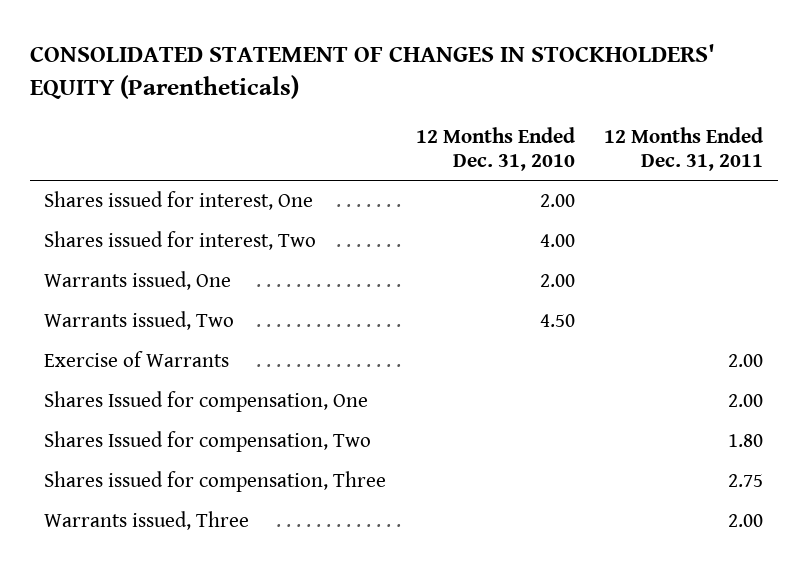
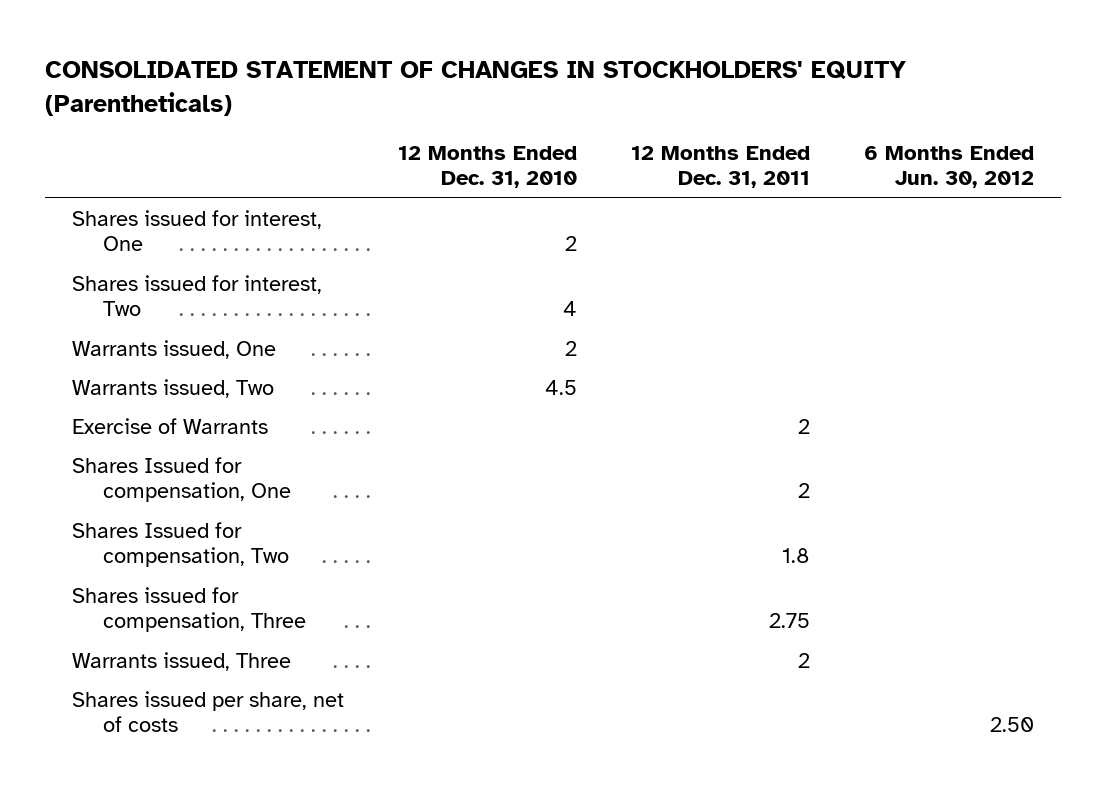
- | 12 Months Ended Dec. 31, 2010 | 12 Months Ended Dec. 31, 2011
+ | 12 Months Ended Dec. 31, 2010 | 12 Months Ended Dec. 31, 2011 | 6 Months Ended Jun. 30, 2012
- Shares issued for interest, One | 2.00 |
- Shares issued for interest, Two | 4.00 |
- Warrants issued, One | 2.00 |
- Warrants issued, Two | 4.50 |
- Exercise of Warrants | | 2.00
- Shares Issued for compensation, One | | 2.00
- Shares Issued for compensation, Two | | 1.80
+ Shares issued for interest, One | 2 | |
+ Shares issued for interest, Two | 4 | |
+ Warrants issued, One | 2 | |
+ Warrants issued, Two | 4.5 | |
+ Exercise of Warrants | | 2 |
+ Shares Issued for compensation, One | | 2 |
+ Shares Issued for compensation, Two | | 1.8 |
- Warrants issued, Three | | 2.00
+ Warrants issued, Three | | 2 |
+ Shares issued per share, net of costs | | | 2.50

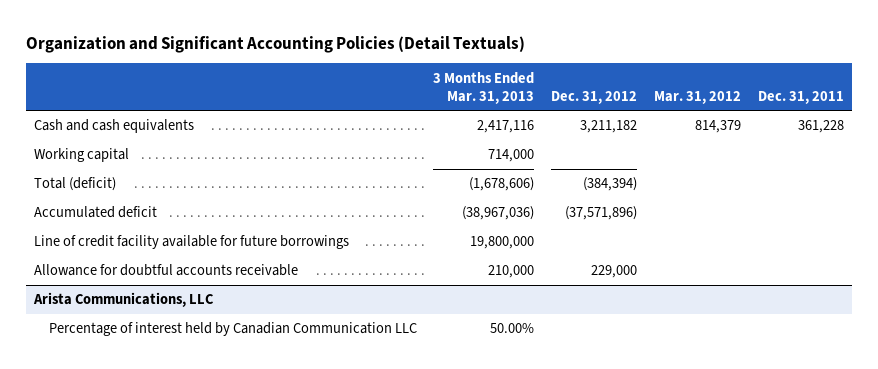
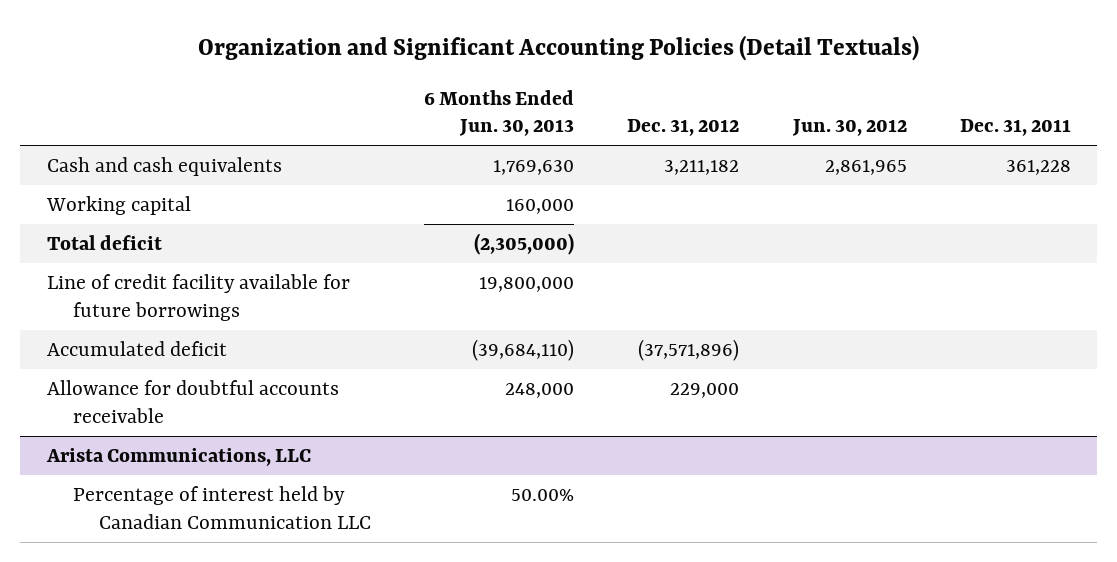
- | 3 Months Ended Mar. 31, 2013 | Dec. 31, 2012 | Mar. 31, 2012 | Dec. 31, 2011
+ | 6 Months Ended Jun. 30, 2013 | Dec. 31, 2012 | Jun. 30, 2012 | Dec. 31, 2011
- Total (deficit) | (1,678,606) | (384,394) | |
+ Total deficit | (2,305,000) | | |
moved down: Accumulated deficit | (39,684,110) | (37,571,896) | |

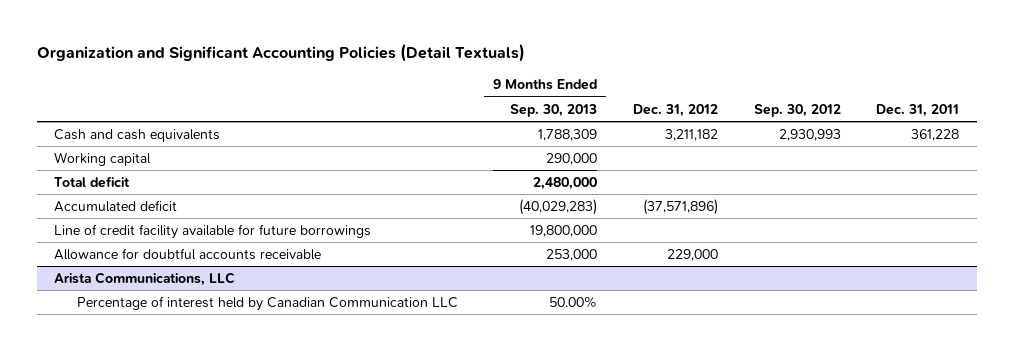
- | 6 Months Ended Jun. 30, 2013 | Dec. 31, 2012 | Jun. 30, 2012 | Dec. 31, 2011
+ | 9 Months Ended Sep. 30, 2013 | Dec. 31, 2012 | Sep. 30, 2012 | Dec. 31, 2011
moved down: Line of credit facility available for future borrowings | 19,800,000 | | |

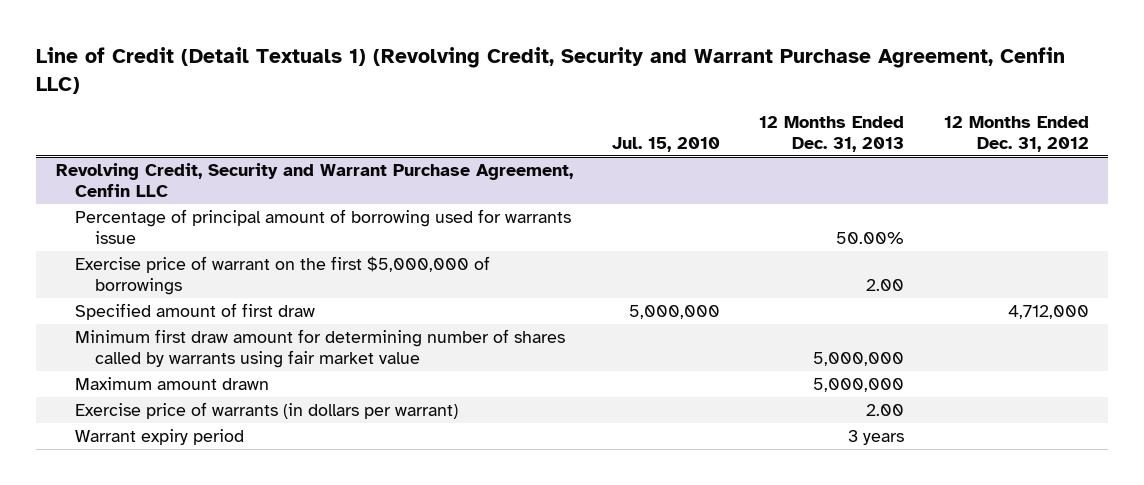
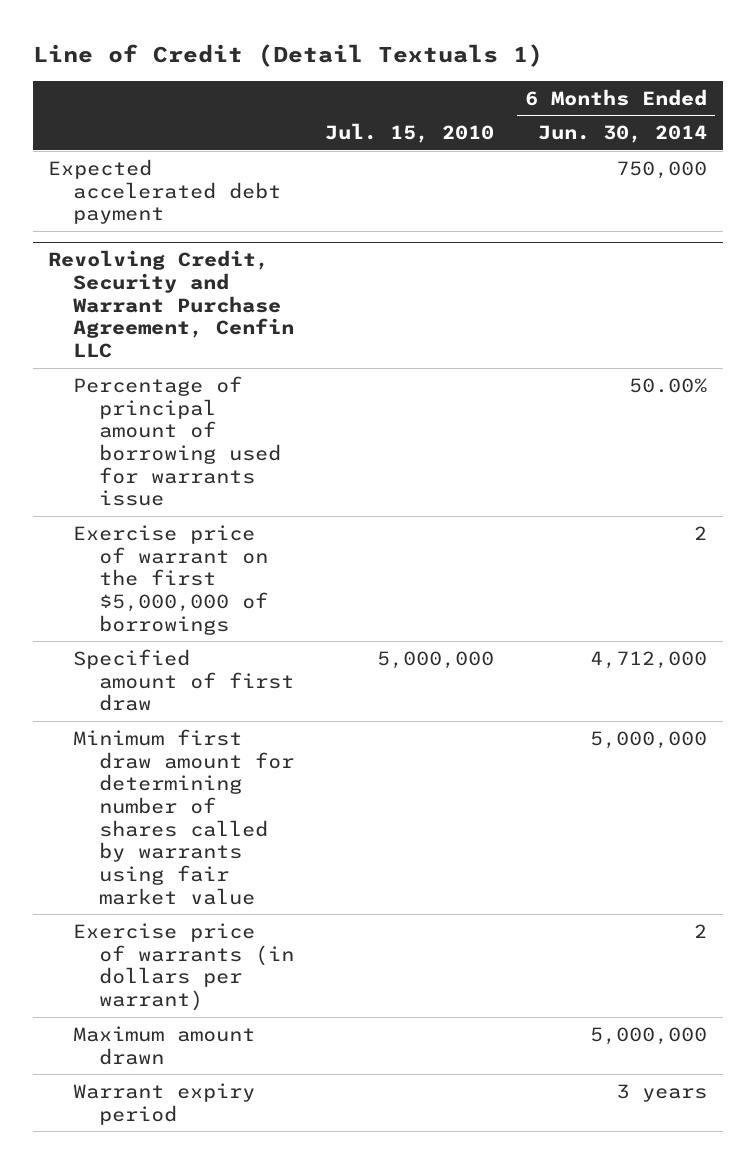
- Line of Credit (Detail Textuals 1) (Revolving Credit, Security and Warrant Purchase Agreement, Cenfin LLC)
+ Line of Credit (Detail Textuals 1)
- | Jul. 15, 2010 | 12 Months Ended Dec. 31, 2013 | 12 Months Ended Dec. 31, 2012
+ | Jul. 15, 2010 | 6 Months Ended Jun. 30, 2014
+ Expected accelerated debt payment | | 750,000
@ Revolving Credit, Security and Warrant Purchase Agreement, Cenfin LLC
moved down: Maximum amount drawn | | 5,000,000

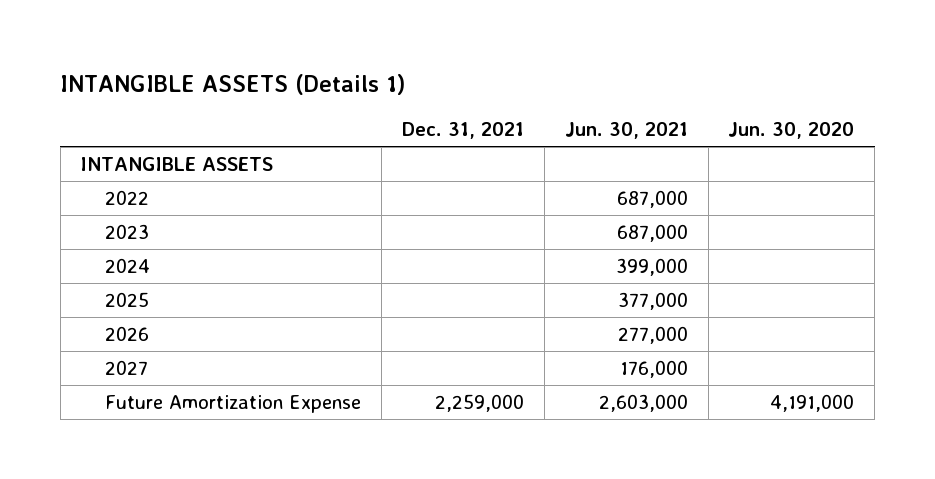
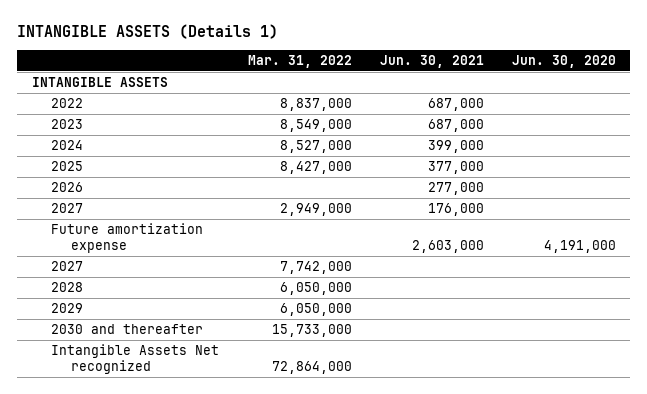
- | Dec. 31, 2021 | Jun. 30, 2021 | Jun. 30, 2020
+ | Mar. 31, 2022 | Jun. 30, 2021 | Jun. 30, 2020
- Future Amortization Expense | 2,259,000 | 2,603,000 | 4,191,000
+ Future amortization expense | | 2,603,000 | 4,191,000
+ 2027 | 7,742,000 | |
+ 2028 | 6,050,000 | |
+ 2029 | 6,050,000 | |
+ 2030 and thereafter | 15,733,000 | |
+ Intangible Assets Net recognized | 72,864,000 | |

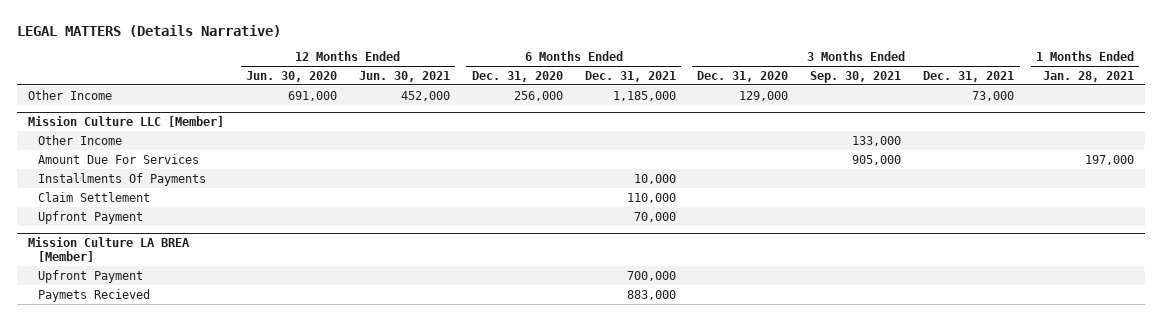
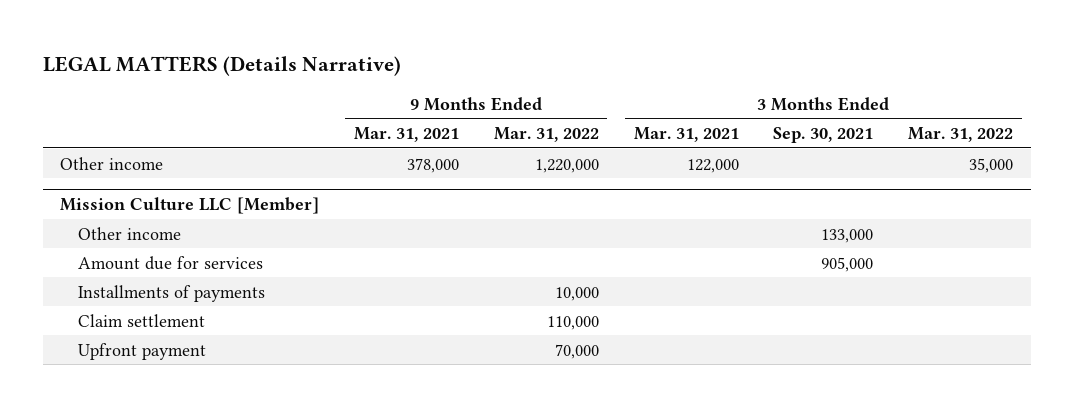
- | 12 Months Ended Jun. 30, 2020 | 12 Months Ended Jun. 30, 2021 | 6 Months Ended Dec. 31, 2020 | 6 Months Ended Dec. 31, 2021 | 3 Months Ended Dec. 31, 2020 | 3 Months Ended Sep. 30, 2021 | 3 Months Ended Dec. 31, 2021 | 1 Months Ended Jan. 28, 2021
+ | 9 Months Ended Mar. 31, 2021 | 9 Months Ended Mar. 31, 2022 | 3 Months Ended Mar. 31, 2021 | 3 Months Ended Sep. 30, 2021 | 3 Months Ended Mar. 31, 2022
- Other Income | 691,000 | 452,000 | 256,000 | 1,185,000 | 129,000 | | 73,000 |
+ Other income | 378,000 | 1,220,000 | 122,000 | | 35,000
@ Mission Culture LLC [Member]
- Other Income | | | | | | 133,000 | |
- Amount Due For Services | | | | | | 905,000 | | 197,000
- Installments Of Payments | | | | 10,000 | | | |
- Claim Settlement | | | | 110,000 | | | |
- Upfront Payment | | | | 70,000 | | | |
- Mission Culture LA BREA [Member]
- Upfront Payment | | | | 700,000 | | | |
- Paymets Recieved | | | | 883,000 | | | |
@ Mission Culture LLC [Member]
+ Other income | | | | 133,000 |
+ Amount due for services | | | | 905,000 |
+ Installments of payments | | 10,000 | | |
+ Claim settlement | | 110,000 | | |
+ Upfront payment | | 70,000 | | |

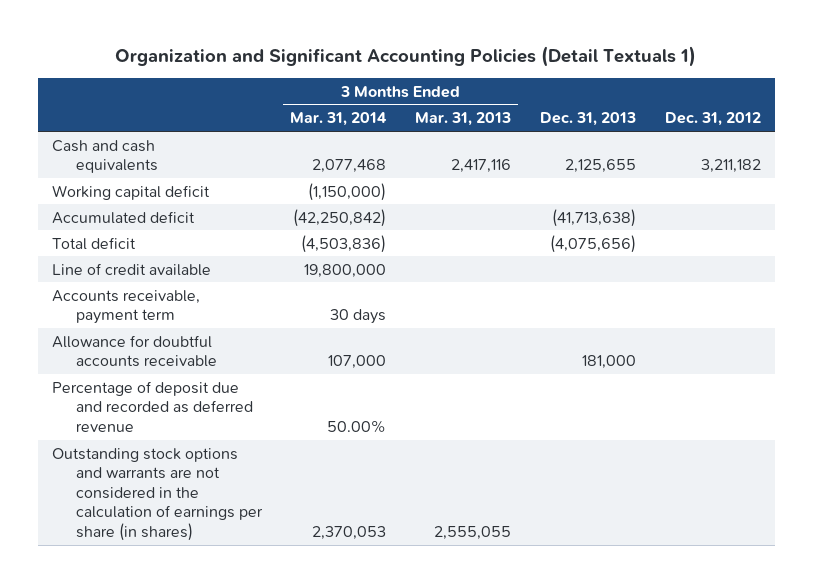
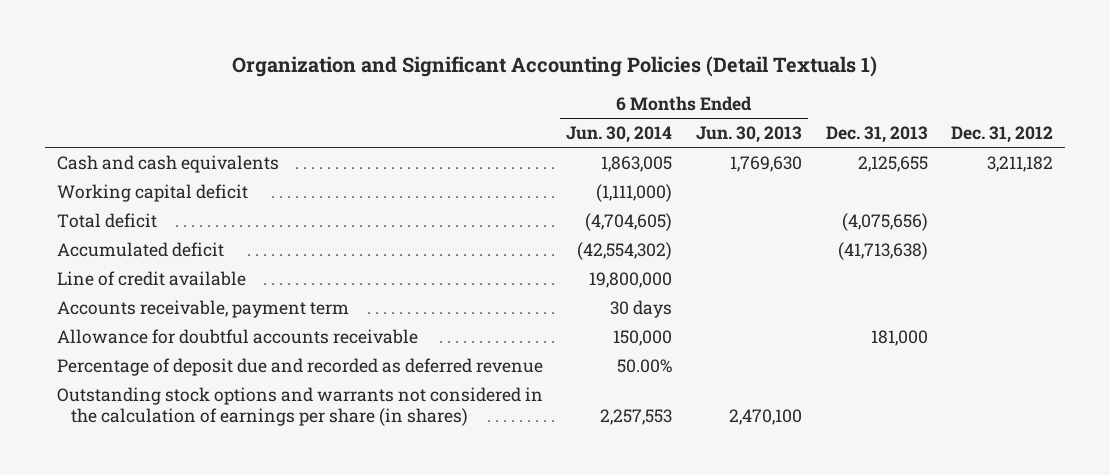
- | 3 Months Ended Mar. 31, 2014 | 3 Months Ended Mar. 31, 2013 | Dec. 31, 2013 | Dec. 31, 2012
+ | 6 Months Ended Jun. 30, 2014 | 6 Months Ended Jun. 30, 2013 | Dec. 31, 2013 | Dec. 31, 2012
moved down: Accumulated deficit | (42,554,302) | | (41,713,638) |
- Outstanding stock options and warrants are not considered in the calculation of earnings per share (in shares) | 2,370,053 | 2,555,055 | |
+ Outstanding stock options and warrants not considered in the calculation of earnings per share (in shares) | 2,257,553 | 2,470,100 | |

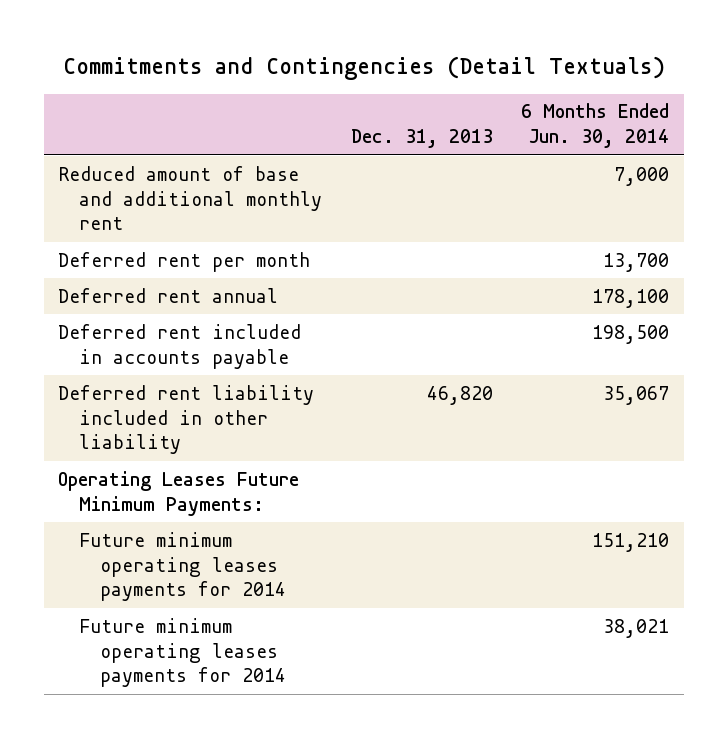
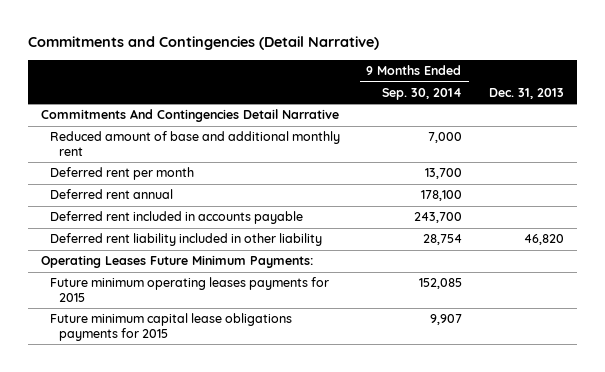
- Commitments and Contingencies (Detail Textuals)
+ Commitments and Contingencies (Detail Narrative)
- | Dec. 31, 2013 | 6 Months Ended Jun. 30, 2014
+ | 9 Months Ended Sep. 30, 2014 | Dec. 31, 2013
+ Commitments And Contingencies Detail Narrative
- Future minimum operating leases payments for 2014 | | 151,210
- Future minimum operating leases payments for 2014 | | 38,021
+ Future minimum operating leases payments for 2015 | 152,085 |
+ Future minimum capital lease obligations payments for 2015 | 9,907 |

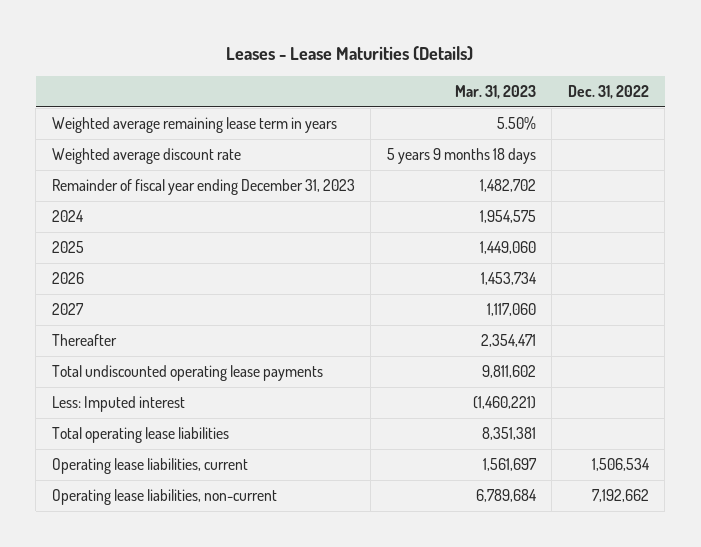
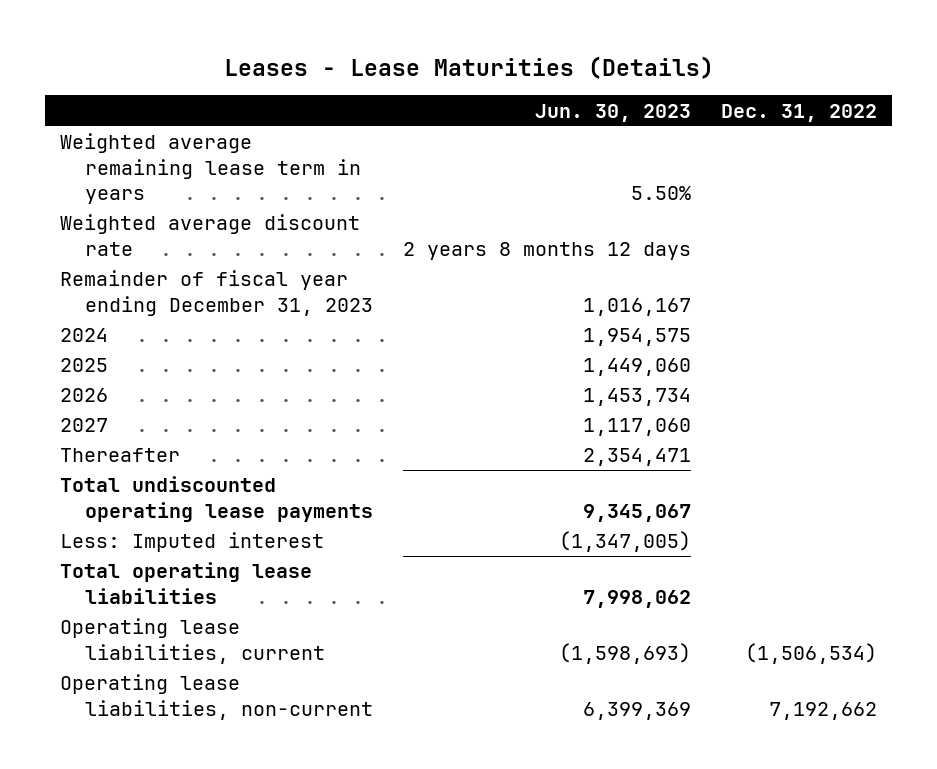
- | Mar. 31, 2023 | Dec. 31, 2022
+ | Jun. 30, 2023 | Dec. 31, 2022
- Operating lease liabilities, current | 1,561,697 | 1,506,534
+ Operating lease liabilities, current | (1,598,693) | (1,506,534)

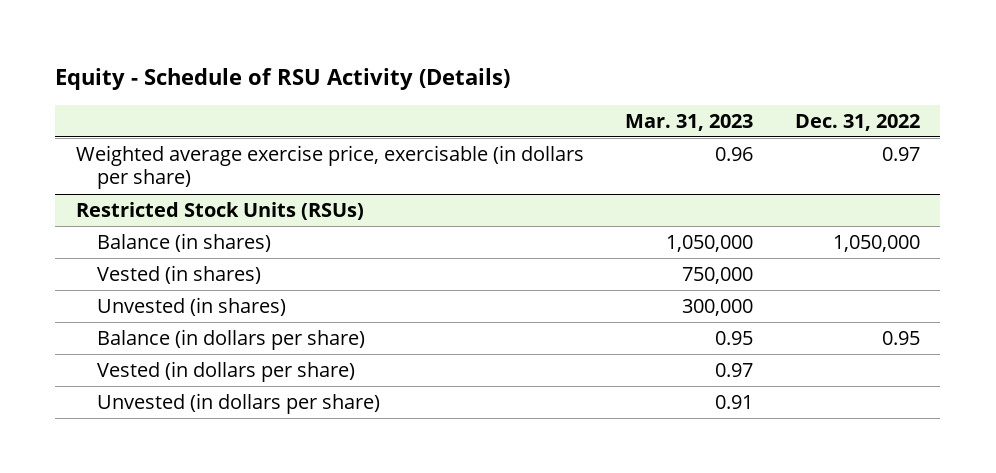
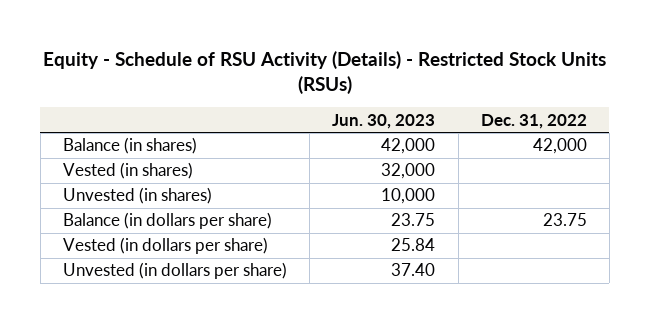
- Equity - Schedule of RSU Activity (Details)
+ Equity - Schedule of RSU Activity (Details) - Restricted Stock Units (RSUs)
- | Mar. 31, 2023 | Dec. 31, 2022
+ | Jun. 30, 2023 | Dec. 31, 2022
- Weighted average exercise price, exercisable (in dollars per share) | 0.96 | 0.97
- Restricted Stock Units (RSUs)
- Balance (in shares) | 1,050,000 | 1,050,000
- Vested (in shares) | 750,000 |
- Unvested (in shares) | 300,000 |
- Balance (in dollars per share) | 0.95 | 0.95
- Vested (in dollars per share) | 0.97 |
- Unvested (in dollars per share) | 0.91 |
+ Balance (in shares) | 42,000 | 42,000
+ Vested (in shares) | 32,000 |
+ Unvested (in shares) | 10,000 |
+ Balance (in dollars per share) | 23.75 | 23.75
+ Vested (in dollars per share) | 25.84 |
+ Unvested (in dollars per share) | 37.40 |

